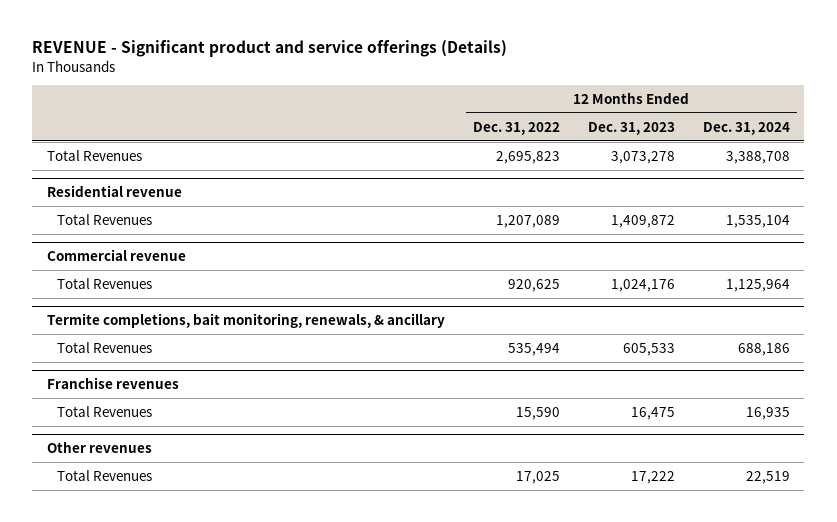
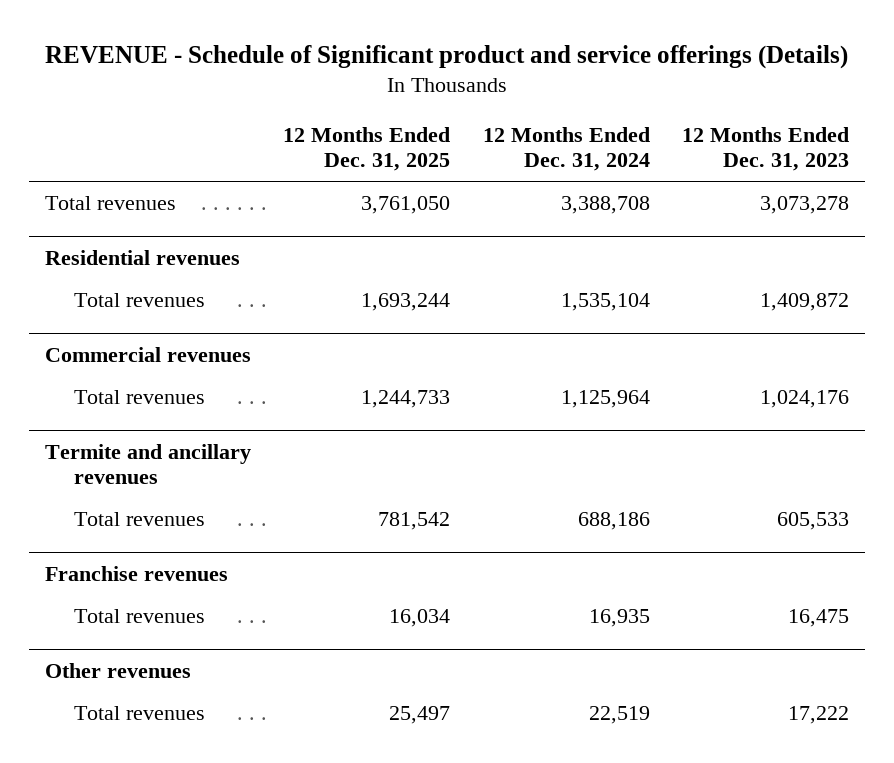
- REVENUE - Significant product and service offerings (Details)
+ REVENUE - Schedule of Significant product and service offerings (Details)
- | 12 Months Ended Dec. 31, 2022 | 12 Months Ended Dec. 31, 2023 | 12 Months Ended Dec. 31, 2024
+ | 12 Months Ended Dec. 31, 2025 | 12 Months Ended Dec. 31, 2024 | 12 Months Ended Dec. 31, 2023
- Total Revenues | 2,695,823 | 3,073,278 | 3,388,708
- Residential revenue
- Total Revenues | 1,207,089 | 1,409,872 | 1,535,104
- Commercial revenue
- Total Revenues | 920,625 | 1,024,176 | 1,125,964
- Termite completions, bait monitoring, renewals, & ancillary
- Total Revenues | 535,494 | 605,533 | 688,186
+ Total revenues | 3,761,050 | 3,388,708 | 3,073,278
+ Residential revenues
+ Total revenues | 1,693,244 | 1,535,104 | 1,409,872
+ Commercial revenues
+ Total revenues | 1,244,733 | 1,125,964 | 1,024,176
+ Termite and ancillary revenues
+ Total revenues | 781,542 | 688,186 | 605,533
@ Franchise revenues
- Total Revenues | 15,590 | 16,475 | 16,935
+ Total revenues | 16,034 | 16,935 | 16,475
@ Other revenues
- Total Revenues | 17,025 | 17,222 | 22,519
+ Total revenues | 25,497 | 22,519 | 17,222

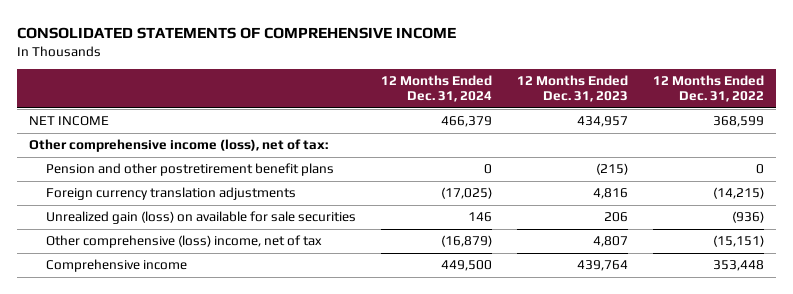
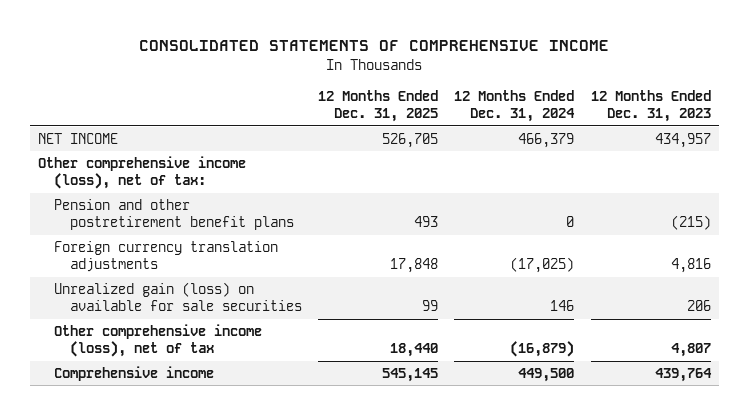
- | 12 Months Ended Dec. 31, 2024 | 12 Months Ended Dec. 31, 2023 | 12 Months Ended Dec. 31, 2022
+ | 12 Months Ended Dec. 31, 2025 | 12 Months Ended Dec. 31, 2024 | 12 Months Ended Dec. 31, 2023
- Other comprehensive (loss) income, net of tax | (16,879) | 4,807 | (15,151)
+ Other comprehensive income (loss), net of tax | 18,440 | (16,879) | 4,807

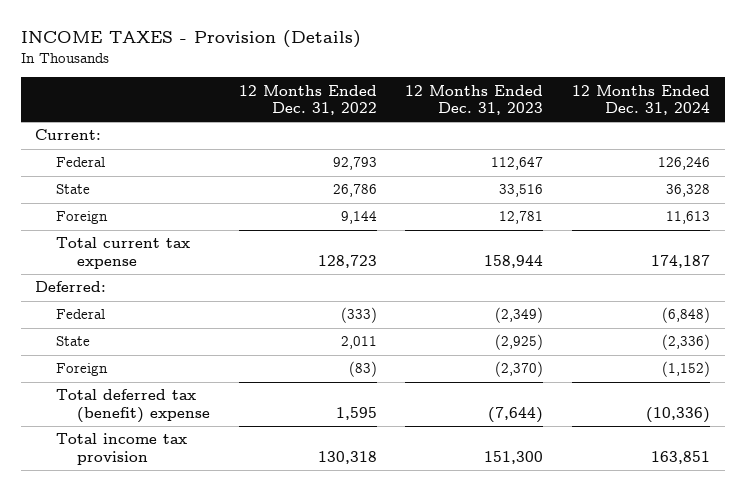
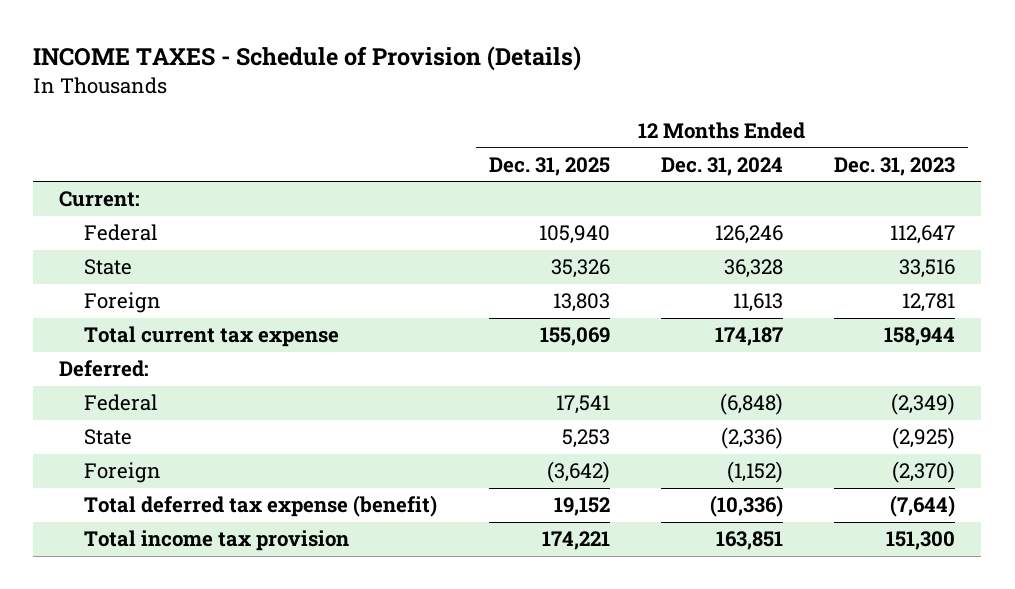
- INCOME TAXES - Provision (Details)
+ INCOME TAXES - Schedule of Provision (Details)
- | 12 Months Ended Dec. 31, 2022 | 12 Months Ended Dec. 31, 2023 | 12 Months Ended Dec. 31, 2024
+ | 12 Months Ended Dec. 31, 2025 | 12 Months Ended Dec. 31, 2024 | 12 Months Ended Dec. 31, 2023
- Total deferred tax (benefit) expense | 1,595 | (7,644) | (10,336)
+ Total deferred tax expense (benefit) | 19,152 | (10,336) | (7,644)

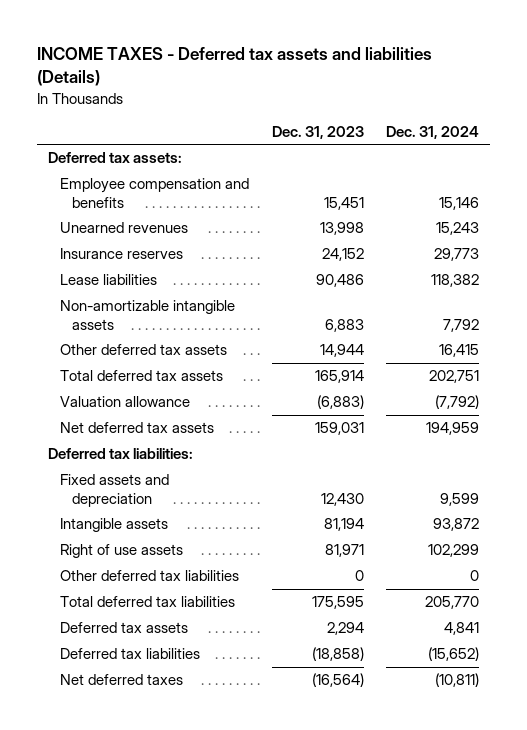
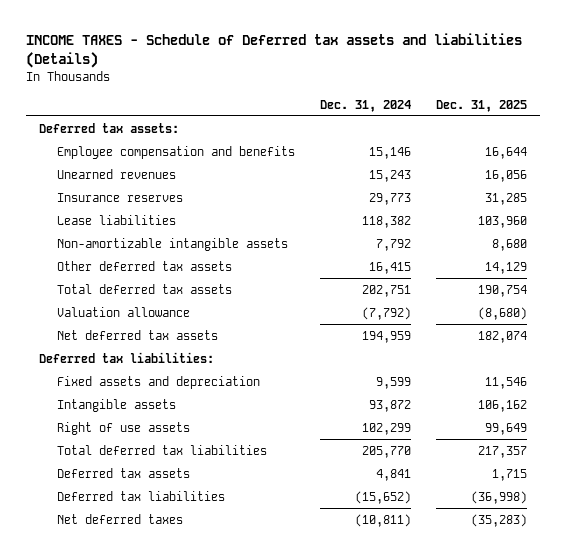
- INCOME TAXES - Deferred tax assets and liabilities (Details)
+ INCOME TAXES - Schedule of Deferred tax assets and liabilities (Details)
- | Dec. 31, 2023 | Dec. 31, 2024
+ | Dec. 31, 2024 | Dec. 31, 2025
- Other deferred tax liabilities | 0 | 0

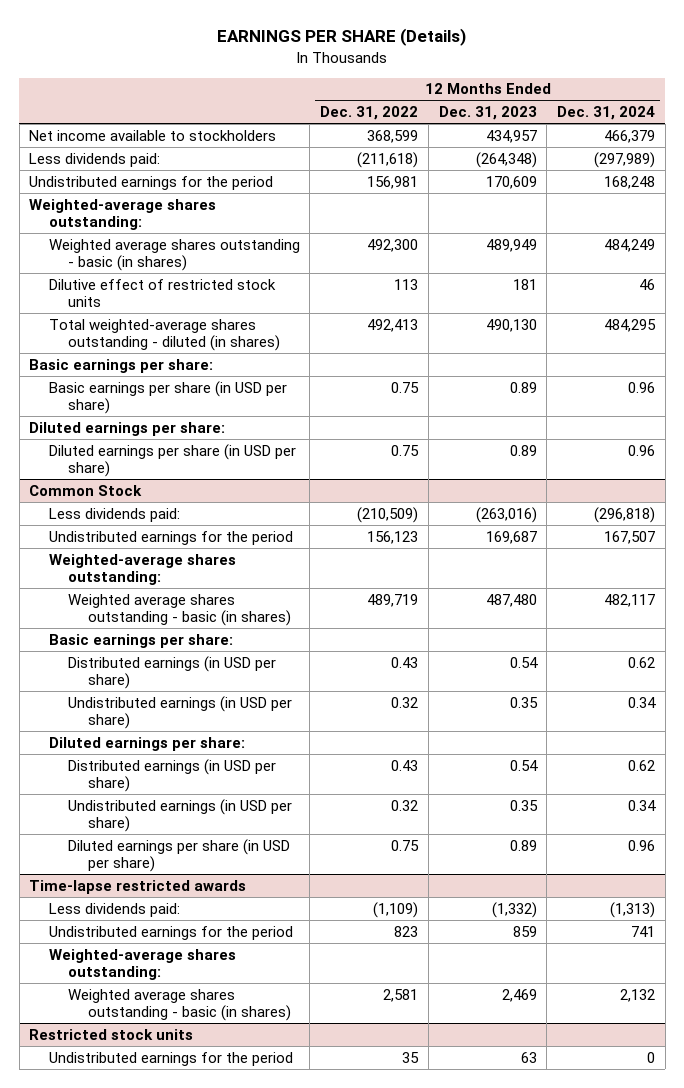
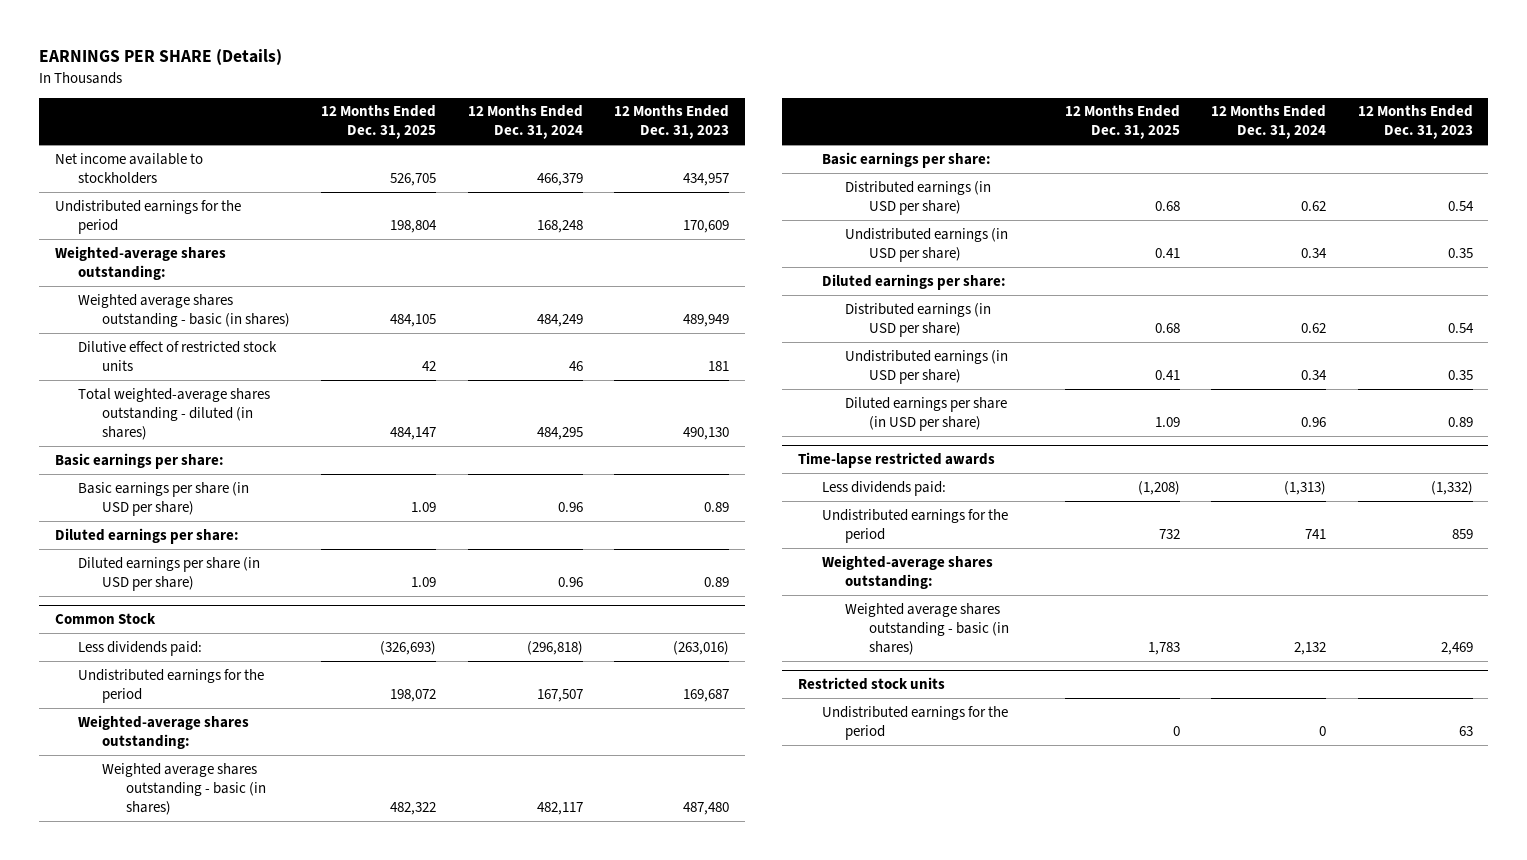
- | 12 Months Ended Dec. 31, 2022 | 12 Months Ended Dec. 31, 2023 | 12 Months Ended Dec. 31, 2024
+ | 12 Months Ended Dec. 31, 2025 | 12 Months Ended Dec. 31, 2024 | 12 Months Ended Dec. 31, 2023
- Less dividends paid: | (211,618) | (264,348) | (297,989)

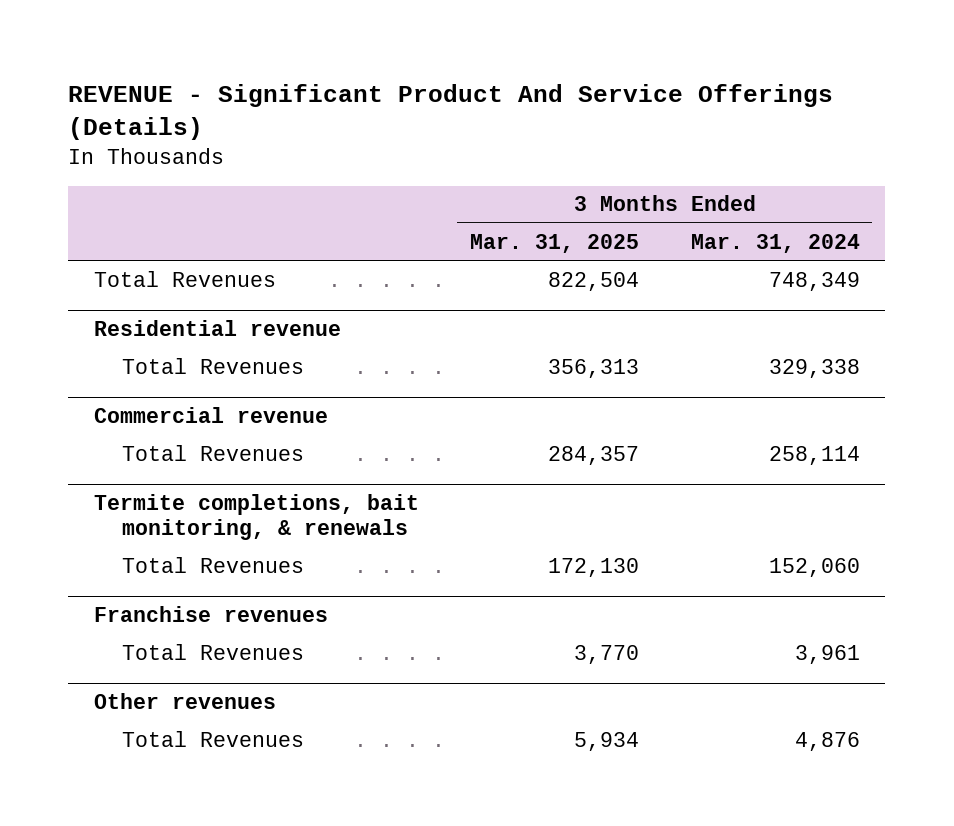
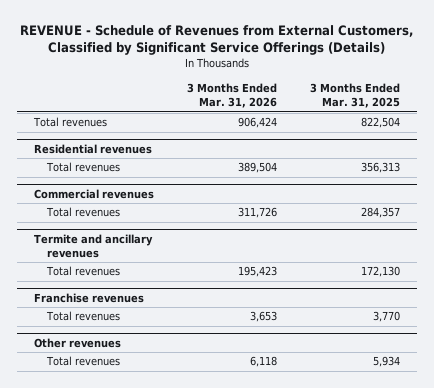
- REVENUE - Significant Product And Service Offerings (Details)
+ REVENUE - Schedule of Revenues from External Customers, Classified by Significant Service Offerings (Details)
- | 3 Months Ended Mar. 31, 2025 | 3 Months Ended Mar. 31, 2024
+ | 3 Months Ended Mar. 31, 2026 | 3 Months Ended Mar. 31, 2025
- Total Revenues | 822,504 | 748,349
- Residential revenue
- Total Revenues | 356,313 | 329,338
- Commercial revenue
- Total Revenues | 284,357 | 258,114
- Termite completions, bait monitoring, & renewals
- Total Revenues | 172,130 | 152,060
+ Total revenues | 906,424 | 822,504
+ Residential revenues
+ Total revenues | 389,504 | 356,313
+ Commercial revenues
+ Total revenues | 311,726 | 284,357
+ Termite and ancillary revenues
+ Total revenues | 195,423 | 172,130
@ Franchise revenues
- Total Revenues | 3,770 | 3,961
+ Total revenues | 3,653 | 3,770
@ Other revenues
- Total Revenues | 5,934 | 4,876
+ Total revenues | 6,118 | 5,934

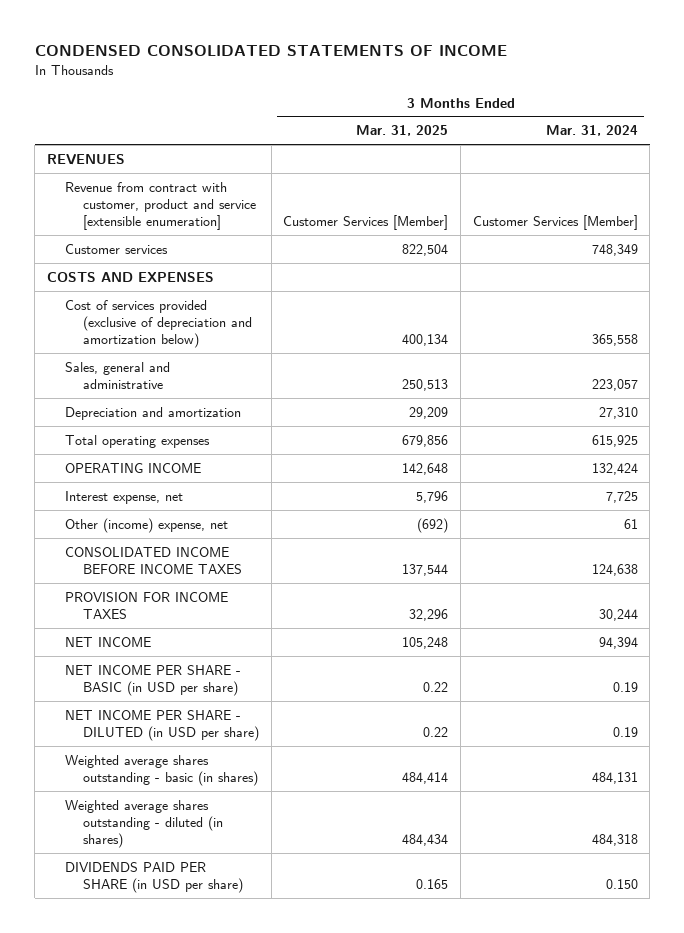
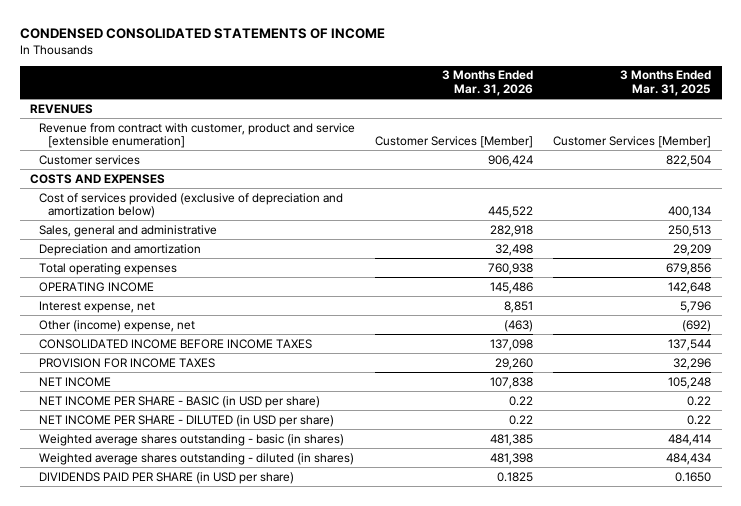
- | 3 Months Ended Mar. 31, 2025 | 3 Months Ended Mar. 31, 2024
+ | 3 Months Ended Mar. 31, 2026 | 3 Months Ended Mar. 31, 2025
- DIVIDENDS PAID PER SHARE (in USD per share) | 0.165 | 0.150
+ DIVIDENDS PAID PER SHARE (in USD per share) | 0.1825 | 0.1650

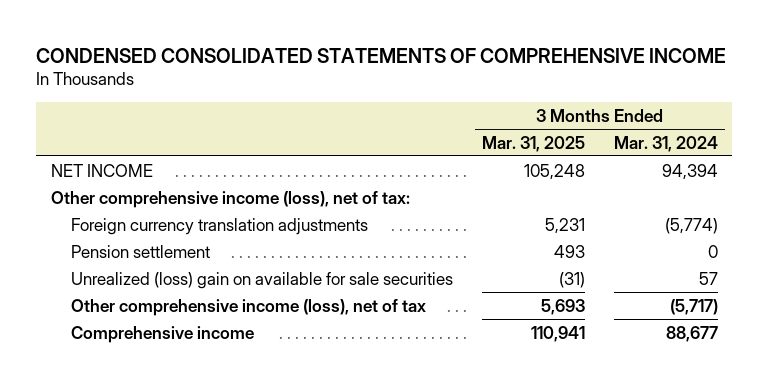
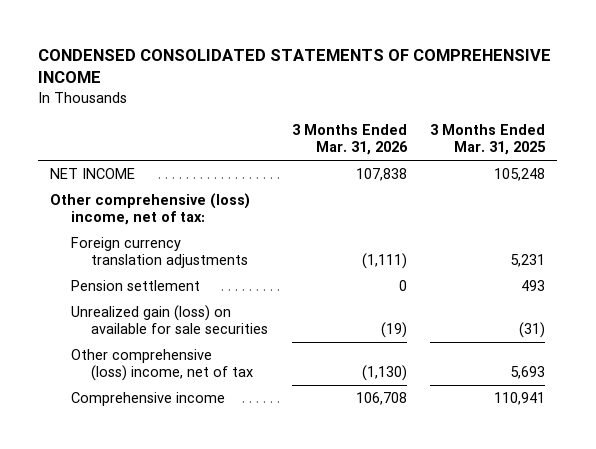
- | 3 Months Ended Mar. 31, 2025 | 3 Months Ended Mar. 31, 2024
+ | 3 Months Ended Mar. 31, 2026 | 3 Months Ended Mar. 31, 2025
- Other comprehensive income (loss), net of tax:
+ Other comprehensive (loss) income, net of tax:
- Unrealized (loss) gain on available for sale securities | (31) | 57
- Other comprehensive income (loss), net of tax | 5,693 | (5,717)
+ Unrealized gain (loss) on available for sale securities | (19) | (31)
+ Other comprehensive (loss) income, net of tax | (1,130) | 5,693

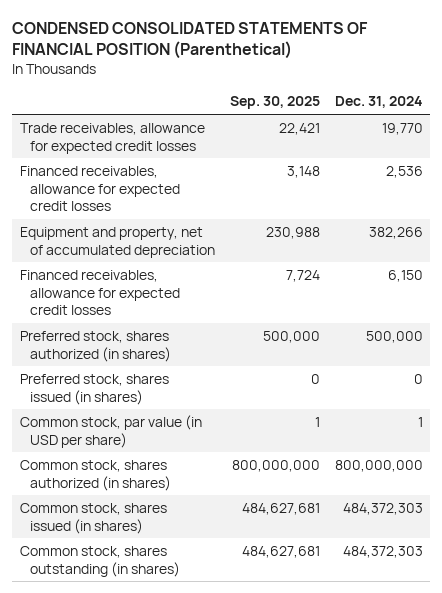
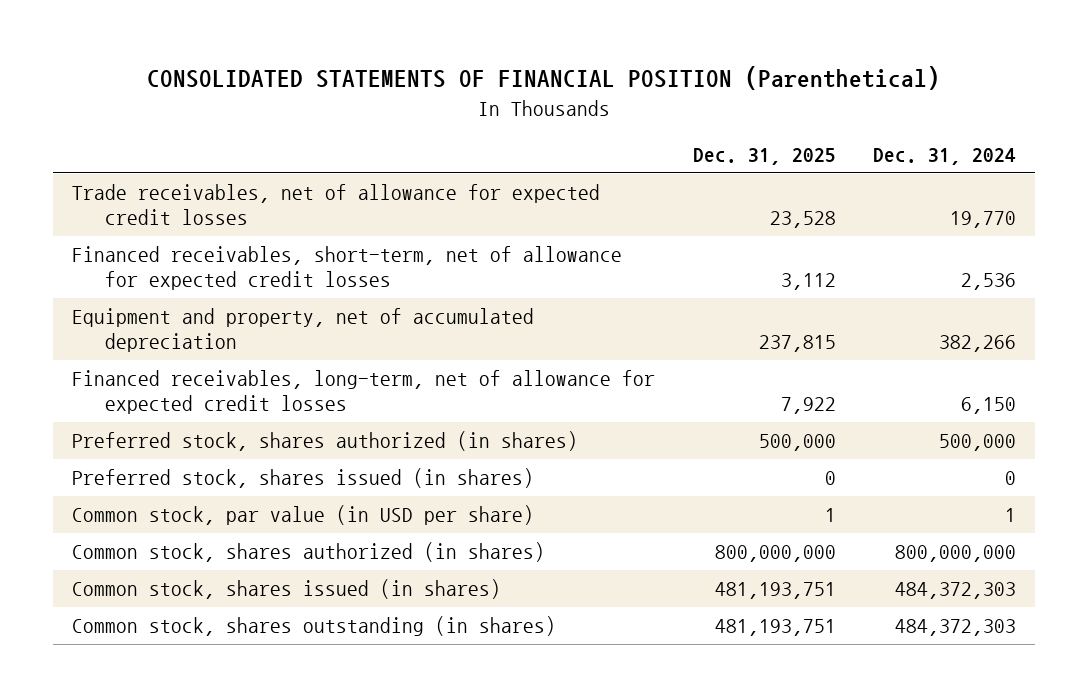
- CONDENSED CONSOLIDATED STATEMENTS OF FINANCIAL POSITION (Parenthetical)
+ CONSOLIDATED STATEMENTS OF FINANCIAL POSITION (Parenthetical)
- | Sep. 30, 2025 | Dec. 31, 2024
+ | Dec. 31, 2025 | Dec. 31, 2024
- Trade receivables, allowance for expected credit losses | 22,421 | 19,770
- Financed receivables, allowance for expected credit losses | 3,148 | 2,536
+ Trade receivables, net of allowance for expected credit losses | 23,528 | 19,770
+ Financed receivables, short-term, net of allowance for expected credit losses | 3,112 | 2,536
- Financed receivables, allowance for expected credit losses | 7,724 | 6,150
+ Financed receivables, long-term, net of allowance for expected credit losses | 7,922 | 6,150

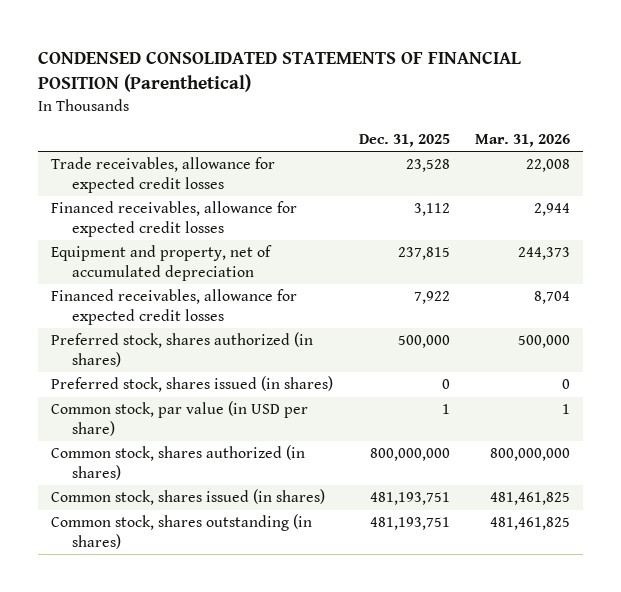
- CONSOLIDATED STATEMENTS OF FINANCIAL POSITION (Parenthetical)
+ CONDENSED CONSOLIDATED STATEMENTS OF FINANCIAL POSITION (Parenthetical)
- | Dec. 31, 2025 | Dec. 31, 2024
+ | Dec. 31, 2025 | Mar. 31, 2026
- Trade receivables, net of allowance for expected credit losses | 23,528 | 19,770
- Financed receivables, short-term, net of allowance for expected credit losses | 3,112 | 2,536
+ Trade receivables, allowance for expected credit losses | 23,528 | 22,008
+ Financed receivables, allowance for expected credit losses | 3,112 | 2,944
- Financed receivables, long-term, net of allowance for expected credit losses | 7,922 | 6,150
+ Financed receivables, allowance for expected credit losses | 7,922 | 8,704

